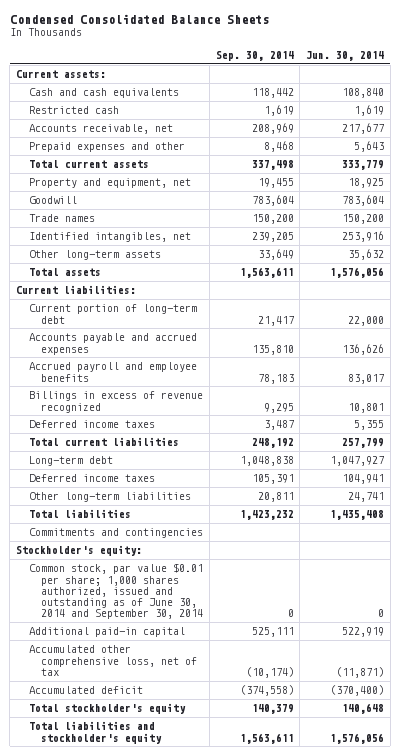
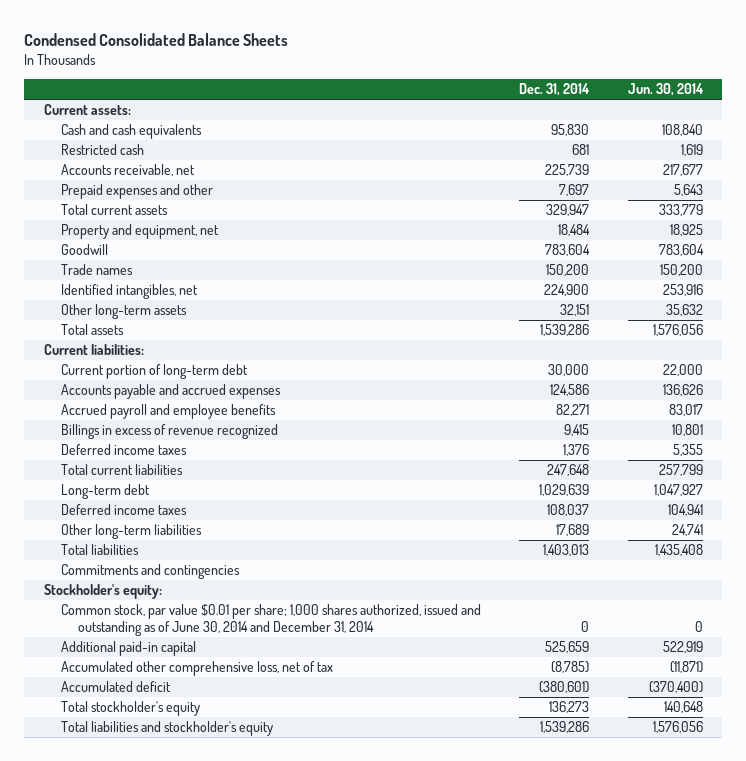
- | Sep. 30, 2014 | Jun. 30, 2014
+ | Dec. 31, 2014 | Jun. 30, 2014
- Common stock, par value $0.01 per share; 1,000 shares authorized, issued and outstanding as of June 30, 2014 and September 30, 2014 | 0 | 0
+ Common stock, par value $0.01 per share; 1,000 shares authorized, issued and outstanding as of June 30, 2014 and December 31, 2014 | 0 | 0

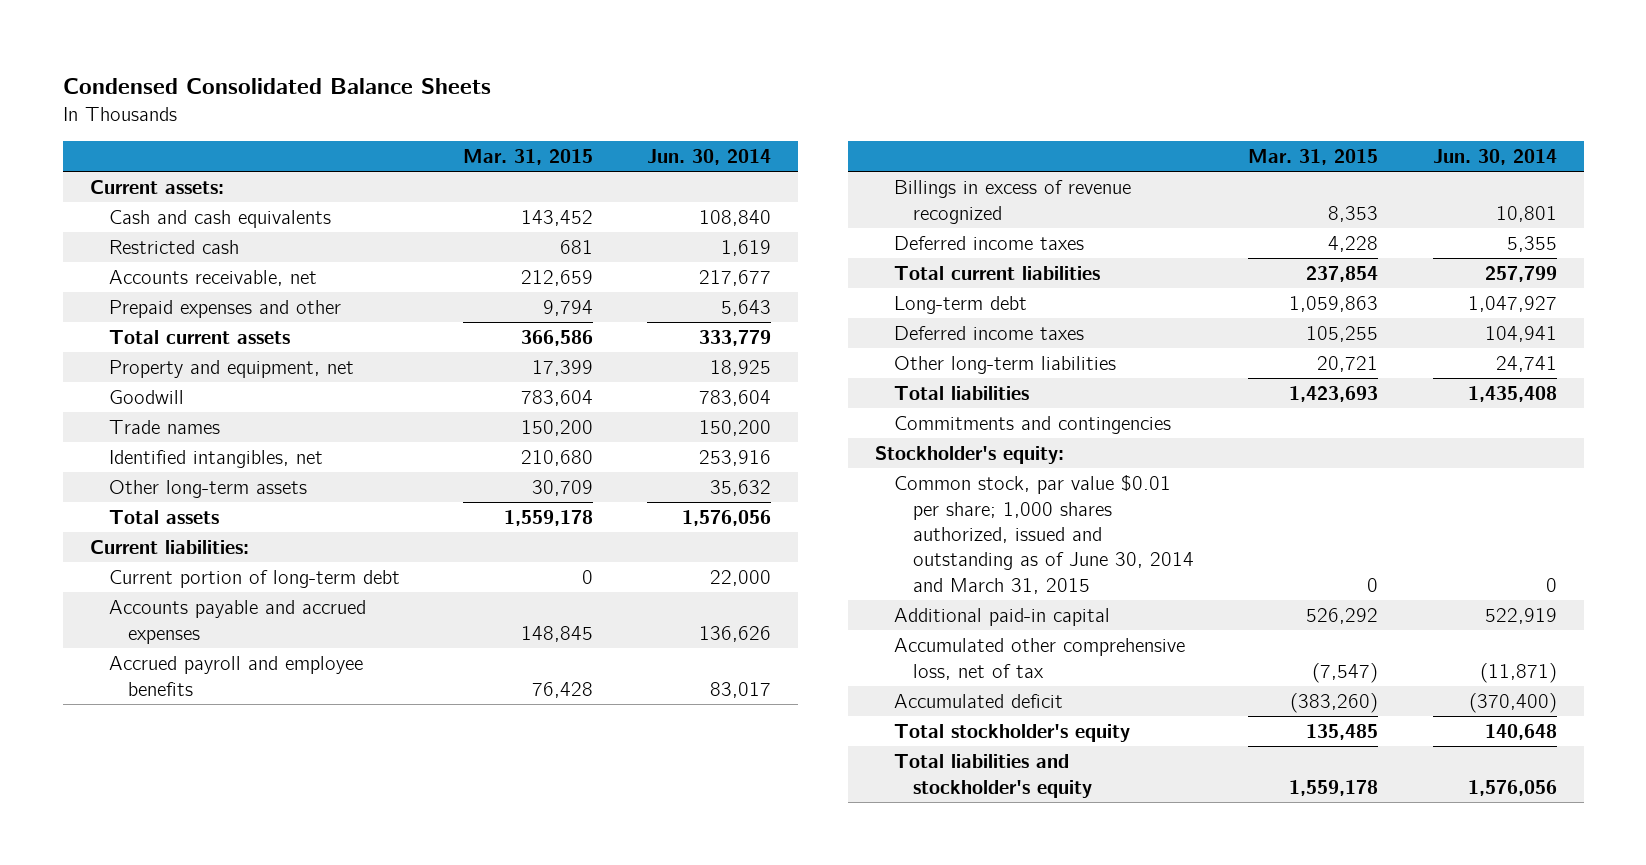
- | Dec. 31, 2014 | Jun. 30, 2014
+ | Mar. 31, 2015 | Jun. 30, 2014
- Common stock, par value $0.01 per share; 1,000 shares authorized, issued and outstanding as of June 30, 2014 and December 31, 2014 | 0 | 0
+ Common stock, par value $0.01 per share; 1,000 shares authorized, issued and outstanding as of June 30, 2014 and March 31, 2015 | 0 | 0

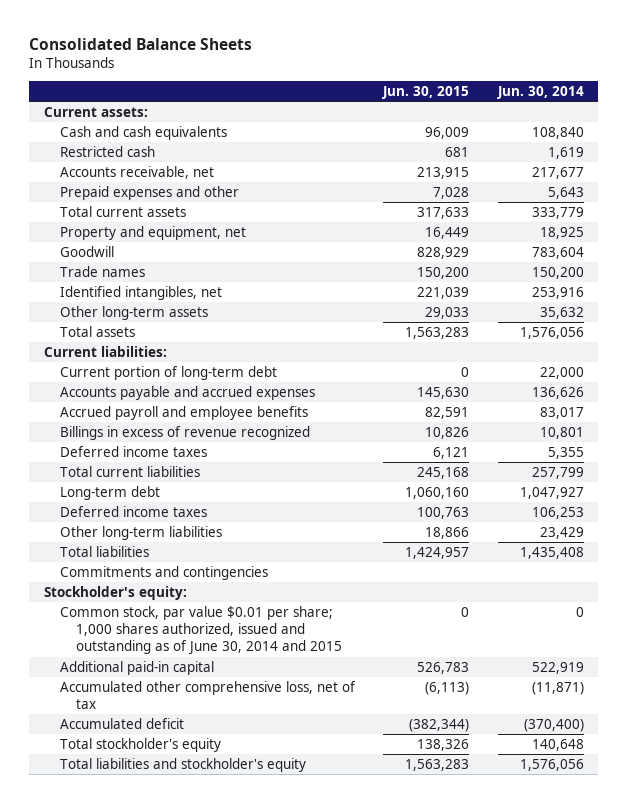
- Condensed Consolidated Balance Sheets
+ Consolidated Balance Sheets
- | Mar. 31, 2015 | Jun. 30, 2014
+ | Jun. 30, 2015 | Jun. 30, 2014
- Deferred income taxes | 105,255 | 104,941
- Other long-term liabilities | 20,721 | 24,741
+ Deferred income taxes | 100,763 | 106,253
+ Other long-term liabilities | 18,866 | 23,429
- Common stock, par value $0.01 per share; 1,000 shares authorized, issued and outstanding as of June 30, 2014 and March 31, 2015 | 0 | 0
+ Common stock, par value $0.01 per share; 1,000 shares authorized, issued and outstanding as of June 30, 2014 and 2015 | 0 | 0

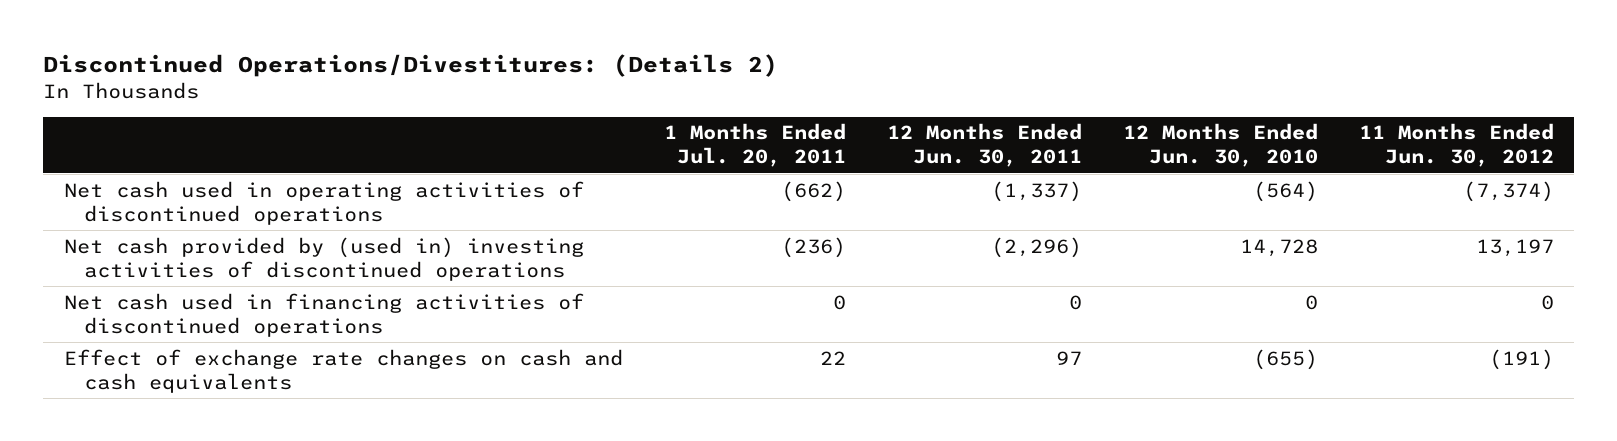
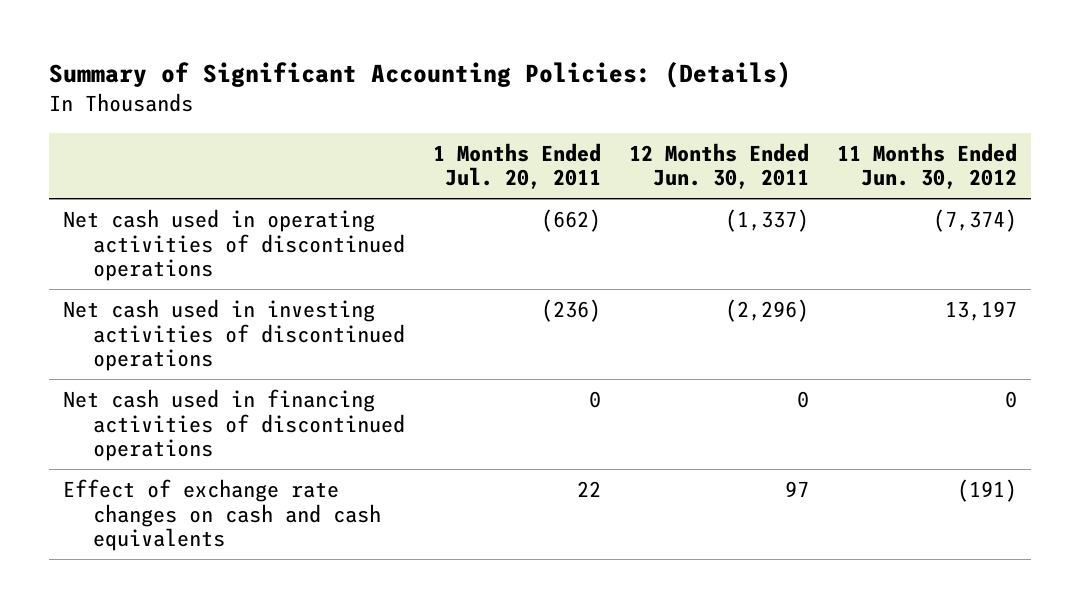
- Discontinued Operations/Divestitures: (Details 2)
+ Summary of Significant Accounting Policies: (Details)
- | 1 Months Ended Jul. 20, 2011 | 12 Months Ended Jun. 30, 2011 | 12 Months Ended Jun. 30, 2010 | 11 Months Ended Jun. 30, 2012
+ | 1 Months Ended Jul. 20, 2011 | 12 Months Ended Jun. 30, 2011 | 11 Months Ended Jun. 30, 2012
- Net cash provided by (used in) investing activities of discontinued operations | (236) | (2,296) | 14,728 | 13,197
+ Net cash used in investing activities of discontinued operations | (236) | (2,296) | 13,197

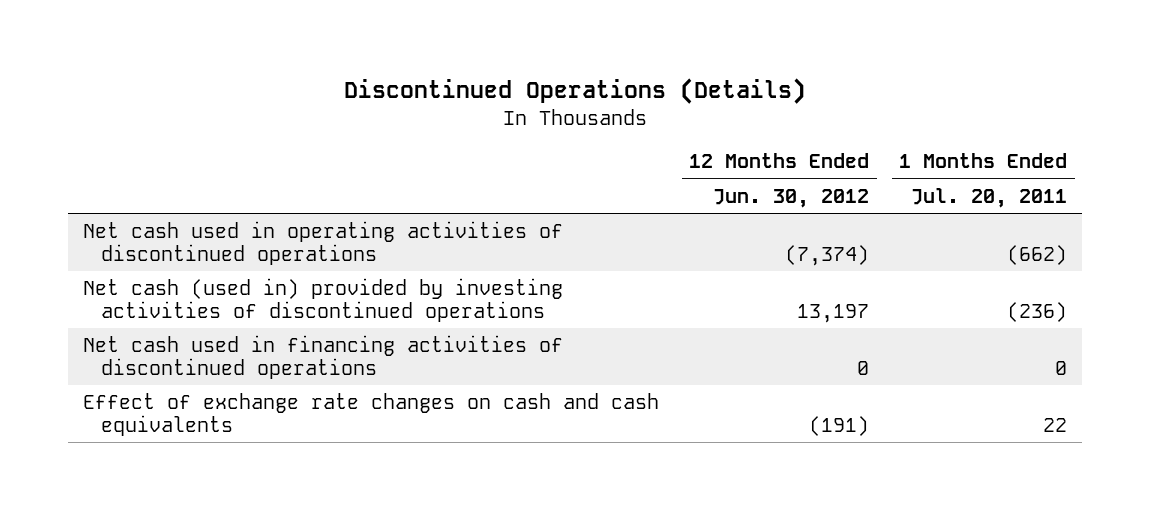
- Summary of Significant Accounting Policies: (Details)
+ Discontinued Operations (Details)
- | 1 Months Ended Jul. 20, 2011 | 12 Months Ended Jun. 30, 2011 | 11 Months Ended Jun. 30, 2012
+ | 12 Months Ended Jun. 30, 2012 | 1 Months Ended Jul. 20, 2011
- Net cash used in investing activities of discontinued operations | (236) | (2,296) | 13,197
+ Net cash (used in) provided by investing activities of discontinued operations | 13,197 | (236)

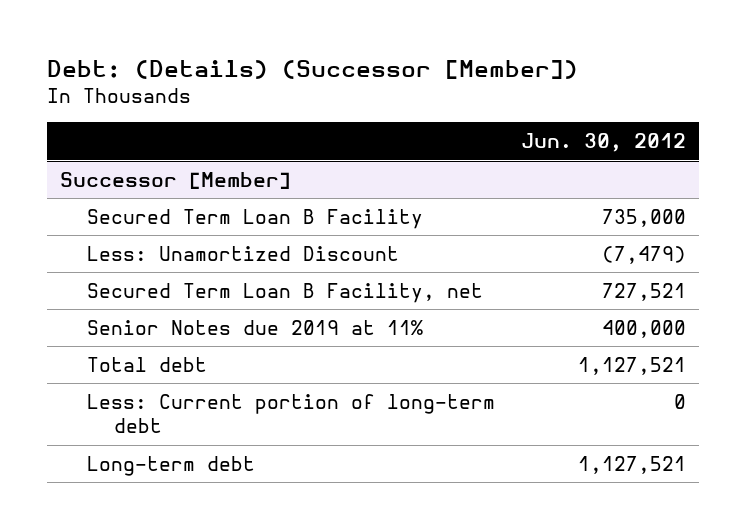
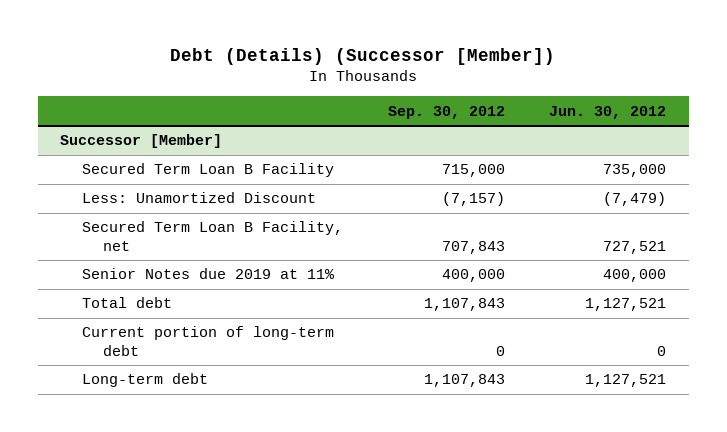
- Debt: (Details) (Successor [Member])
+ Debt (Details) (Successor [Member])
- | Jun. 30, 2012
+ | Sep. 30, 2012 | Jun. 30, 2012
@ Successor [Member]
- Less: Current portion of long-term debt | 0
+ Current portion of long-term debt | 0 | 0

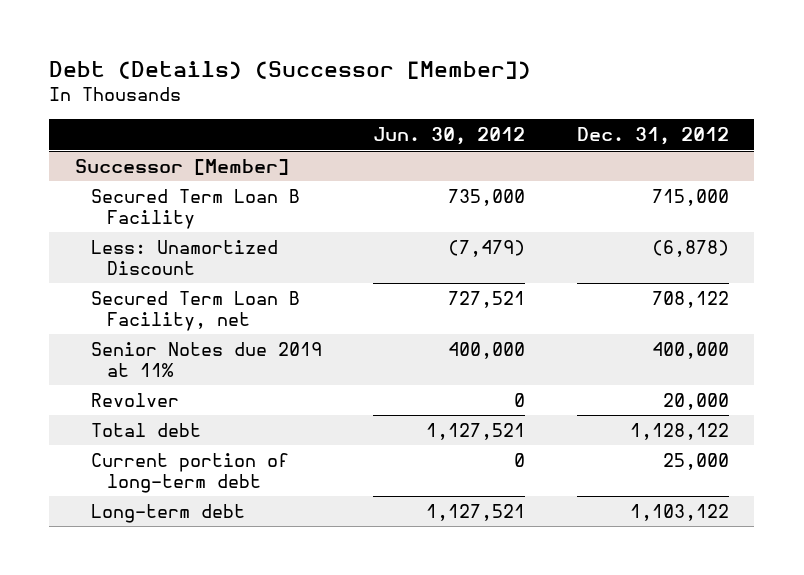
- | Sep. 30, 2012 | Jun. 30, 2012
+ | Jun. 30, 2012 | Dec. 31, 2012
@ Successor [Member]
+ Revolver | 0 | 20,000

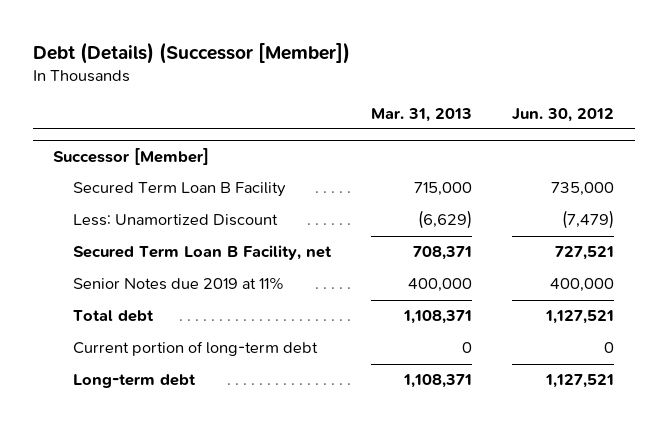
- | Jun. 30, 2012 | Dec. 31, 2012
+ | Mar. 31, 2013 | Jun. 30, 2012
@ Successor [Member]
- Revolver | 0 | 20,000

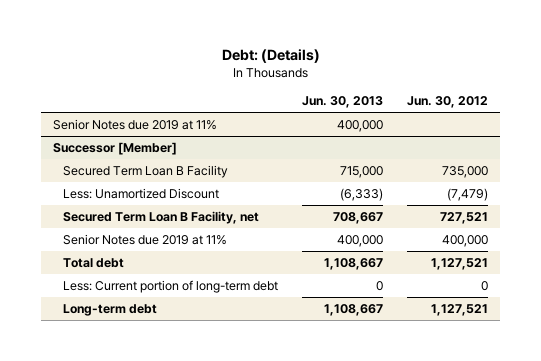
- Debt (Details) (Successor [Member])
+ Debt: (Details)
- | Mar. 31, 2013 | Jun. 30, 2012
+ | Jun. 30, 2013 | Jun. 30, 2012
+ Senior Notes due 2019 at 11% | 400,000 |
@ Successor [Member]
- Current portion of long-term debt | 0 | 0
+ Less: Current portion of long-term debt | 0 | 0

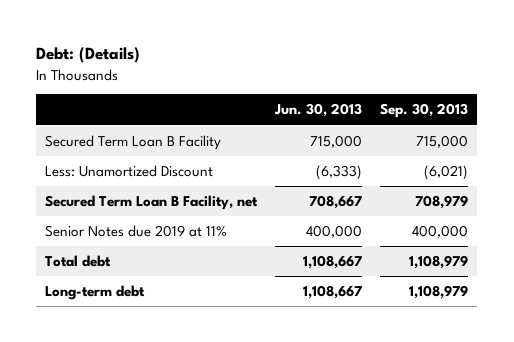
- | Jun. 30, 2013 | Jun. 30, 2012
+ | Jun. 30, 2013 | Sep. 30, 2013
- Senior Notes due 2019 at 11% | 400,000 |
- Successor [Member]
- Less: Current portion of long-term debt | 0 | 0

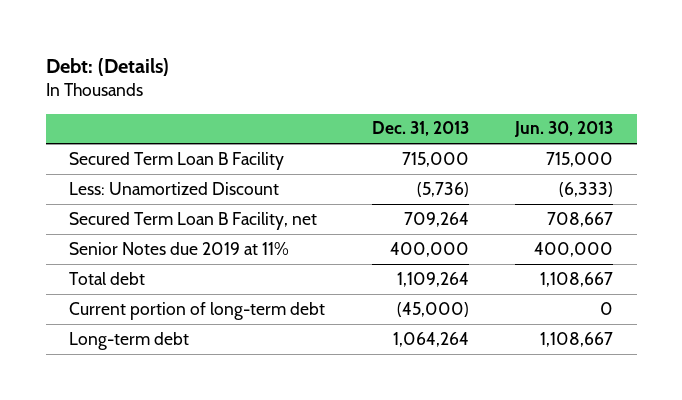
- | Jun. 30, 2013 | Sep. 30, 2013
+ | Dec. 31, 2013 | Jun. 30, 2013
+ Current portion of long-term debt | (45,000) | 0

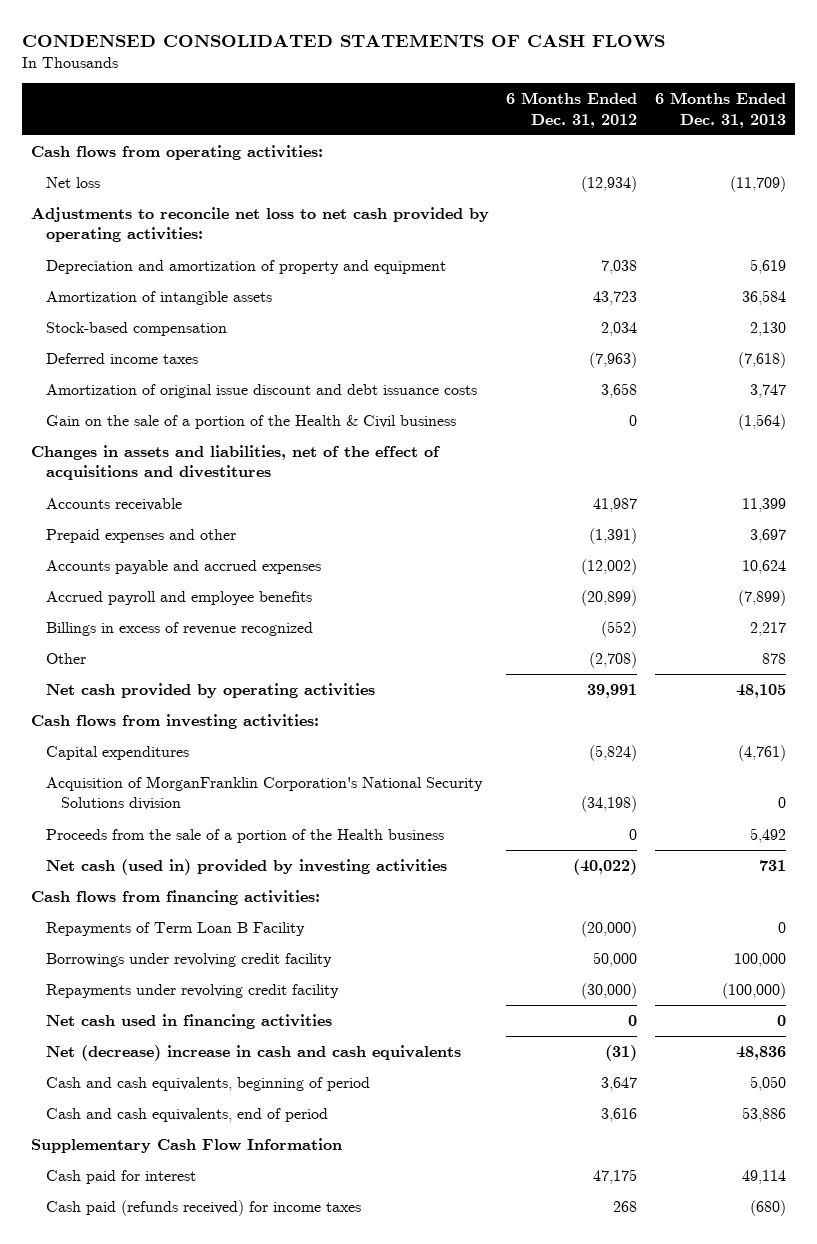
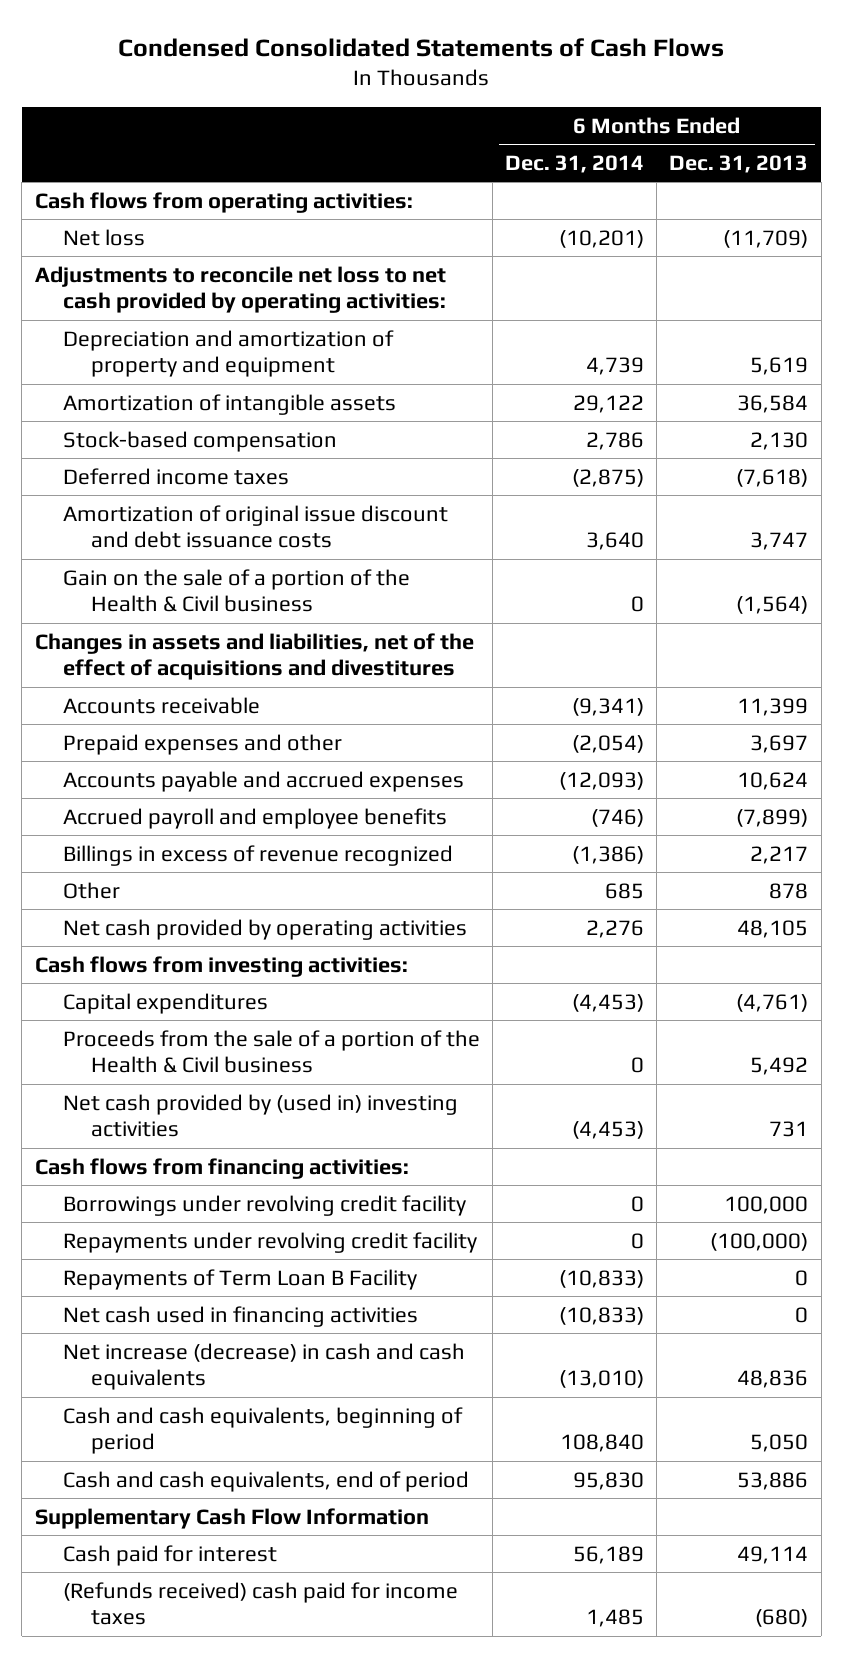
- CONDENSED CONSOLIDATED STATEMENTS OF CASH FLOWS
+ Condensed Consolidated Statements of Cash Flows
- | 6 Months Ended Dec. 31, 2012 | 6 Months Ended Dec. 31, 2013
+ | 6 Months Ended Dec. 31, 2014 | 6 Months Ended Dec. 31, 2013
- Acquisition of MorganFranklin Corporation's National Security Solutions division | (34,198) | 0
- Proceeds from the sale of a portion of the Health business | 0 | 5,492
- Net cash (used in) provided by investing activities | (40,022) | 731
+ Proceeds from the sale of a portion of the Health & Civil business | 0 | 5,492
+ Net cash provided by (used in) investing activities | (4,453) | 731
moved down: Repayments of Term Loan B Facility | (10,833) | 0
- Net (decrease) increase in cash and cash equivalents | (31) | 48,836
+ Net increase (decrease) in cash and cash equivalents | (13,010) | 48,836
- Cash paid (refunds received) for income taxes | 268 | (680)
+ (Refunds received) cash paid for income taxes | 1,485 | (680)

